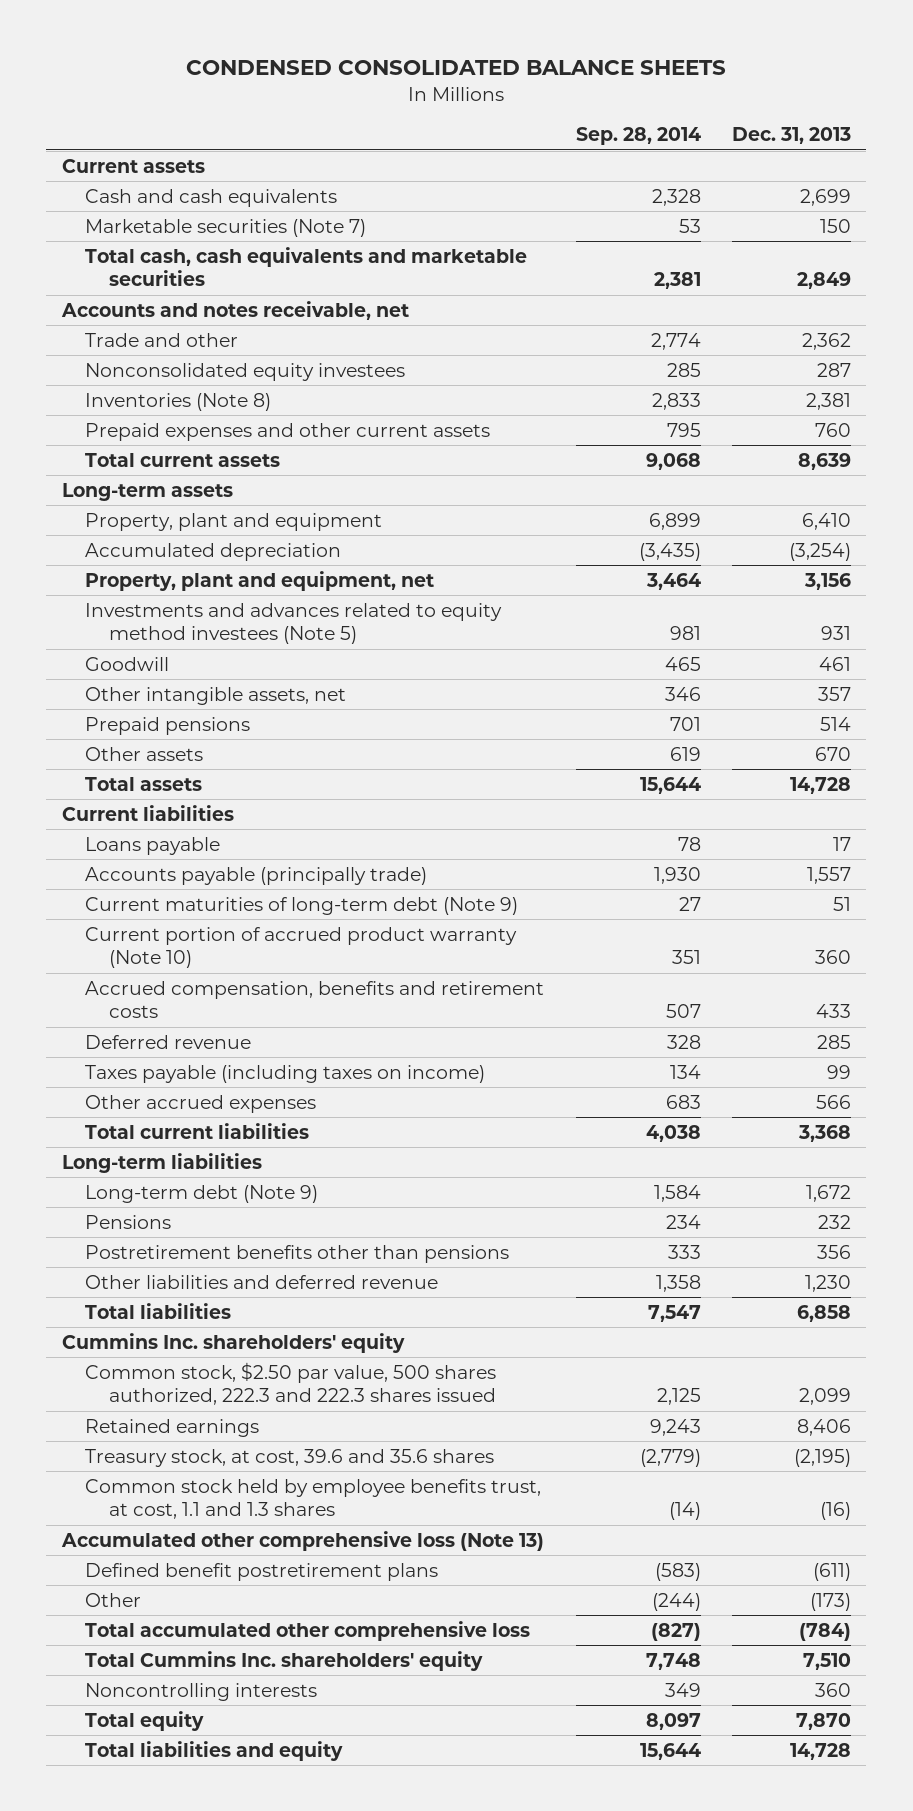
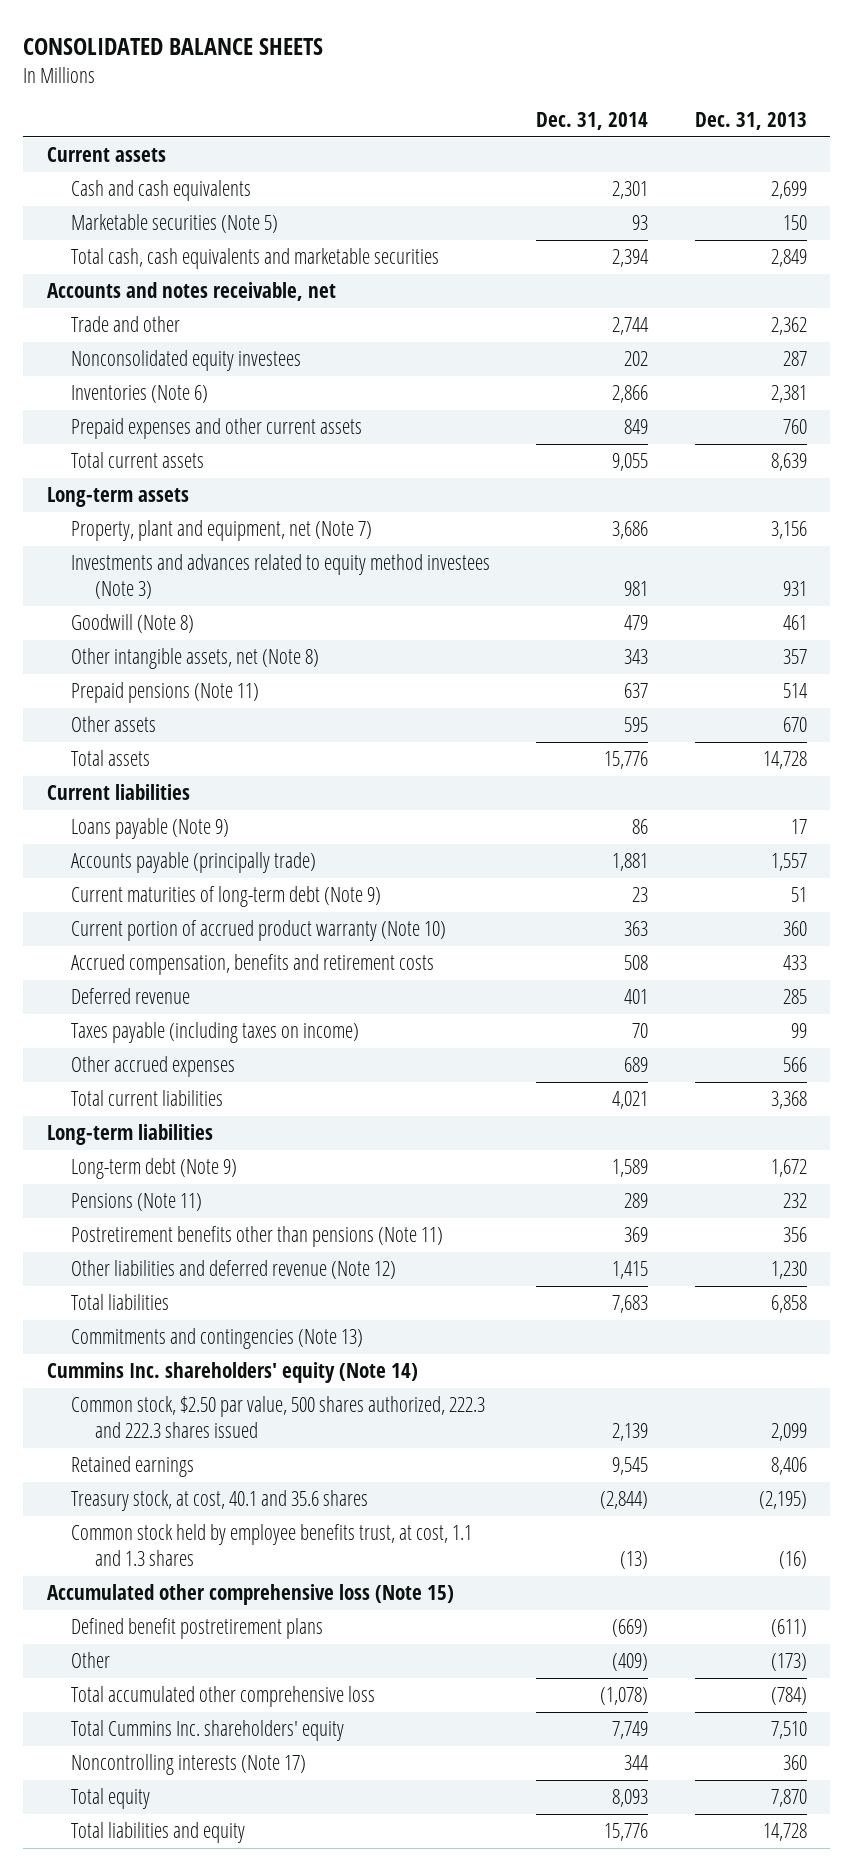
- CONDENSED CONSOLIDATED BALANCE SHEETS
+ CONSOLIDATED BALANCE SHEETS
- | Sep. 28, 2014 | Dec. 31, 2013
+ | Dec. 31, 2014 | Dec. 31, 2013
- Marketable securities (Note 7) | 53 | 150
+ Marketable securities (Note 5) | 93 | 150
- Inventories (Note 8) | 2,833 | 2,381
+ Inventories (Note 6) | 2,866 | 2,381
- Property, plant and equipment | 6,899 | 6,410
- Accumulated depreciation | (3,435) | (3,254)
- Property, plant and equipment, net | 3,464 | 3,156
- Investments and advances related to equity method investees (Note 5) | 981 | 931
- Goodwill | 465 | 461
- Other intangible assets, net | 346 | 357
- Prepaid pensions | 701 | 514
+ Property, plant and equipment, net (Note 7) | 3,686 | 3,156
+ Investments and advances related to equity method investees (Note 3) | 981 | 931
+ Goodwill (Note 8) | 479 | 461
+ Other intangible assets, net (Note 8) | 343 | 357
+ Prepaid pensions (Note 11) | 637 | 514
- Loans payable | 78 | 17
+ Loans payable (Note 9) | 86 | 17
- Pensions | 234 | 232
- Postretirement benefits other than pensions | 333 | 356
- Other liabilities and deferred revenue | 1,358 | 1,230
+ Pensions (Note 11) | 289 | 232
+ Postretirement benefits other than pensions (Note 11) | 369 | 356
+ Other liabilities and deferred revenue (Note 12) | 1,415 | 1,230
- Cummins Inc. shareholders' equity
+ Commitments and contingencies (Note 13)
+ Cummins Inc. shareholders' equity (Note 14)
- Treasury stock, at cost, 39.6 and 35.6 shares | (2,779) | (2,195)
+ Treasury stock, at cost, 40.1 and 35.6 shares | (2,844) | (2,195)
- Accumulated other comprehensive loss (Note 13)
+ Accumulated other comprehensive loss (Note 15)
- Noncontrolling interests | 349 | 360
+ Noncontrolling interests (Note 17) | 344 | 360

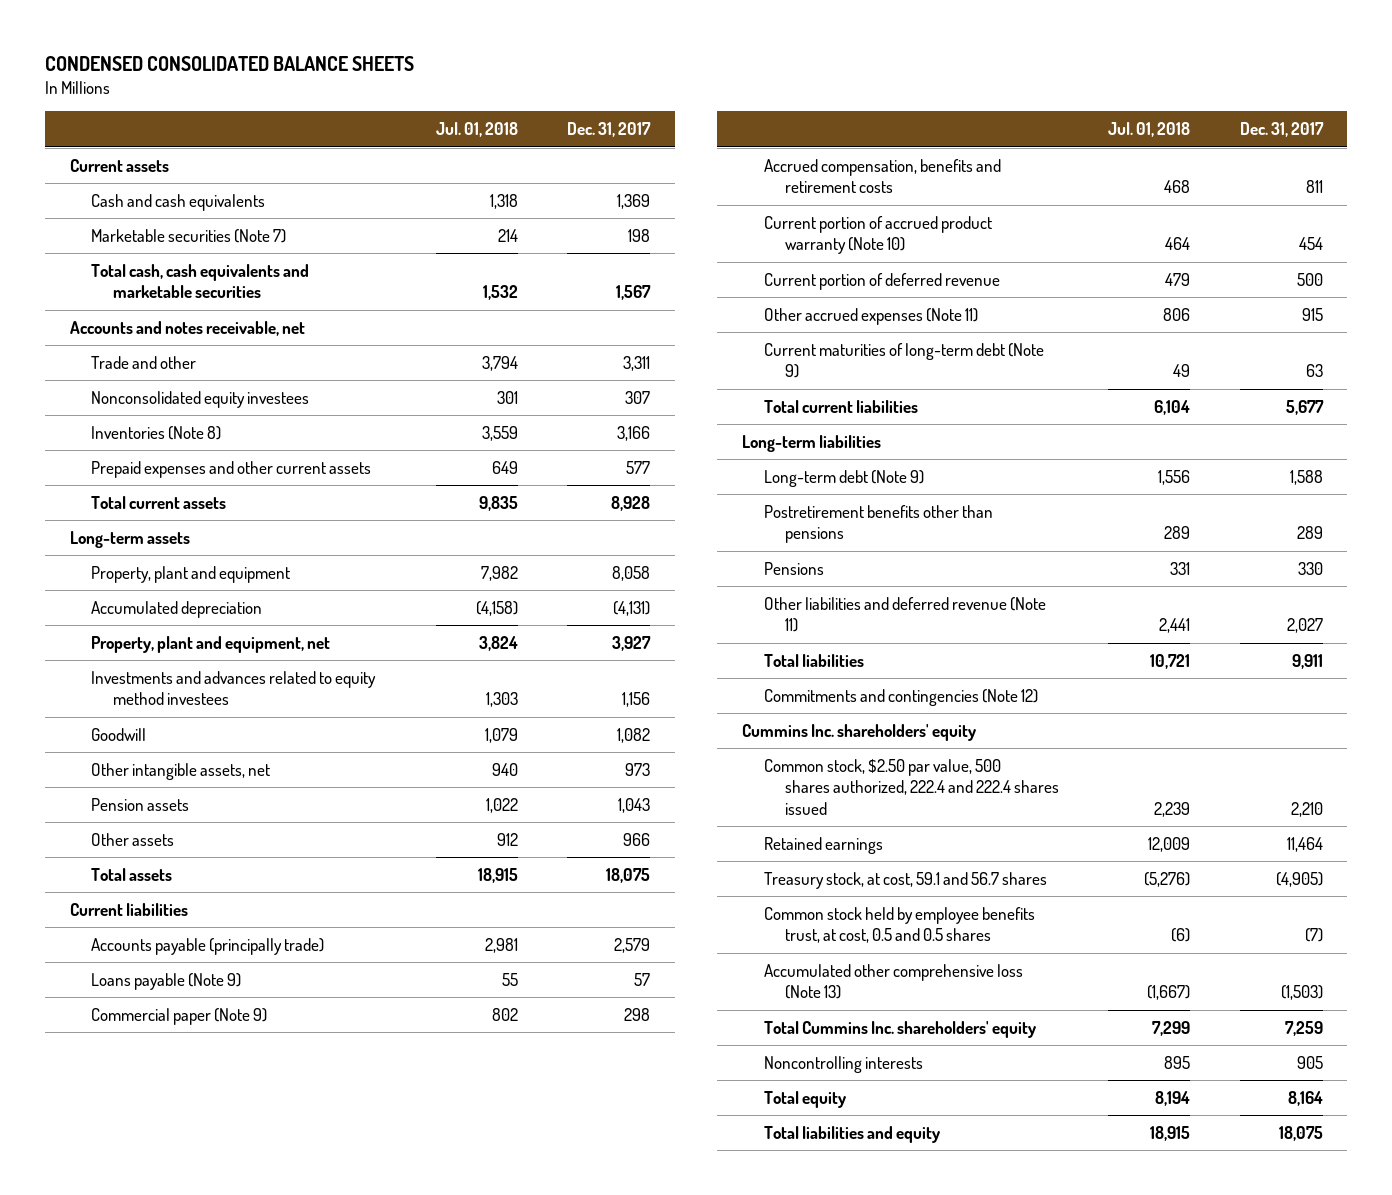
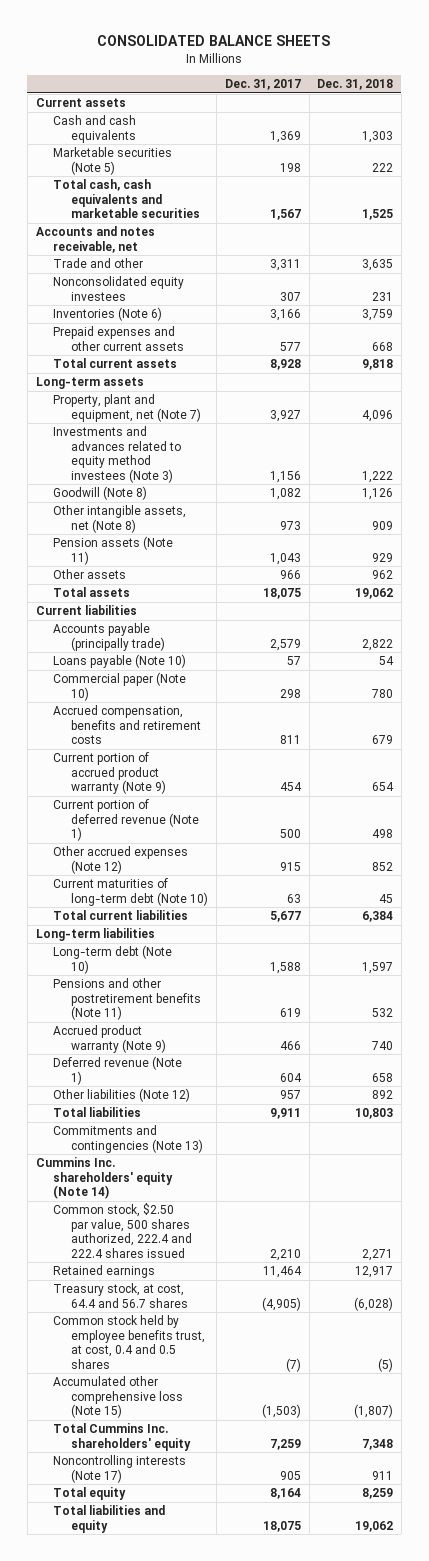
- CONDENSED CONSOLIDATED BALANCE SHEETS
+ CONSOLIDATED BALANCE SHEETS
- | Jul. 01, 2018 | Dec. 31, 2017
+ | Dec. 31, 2017 | Dec. 31, 2018
- Marketable securities (Note 7) | 214 | 198
+ Marketable securities (Note 5) | 198 | 222
- Inventories (Note 8) | 3,559 | 3,166
+ Inventories (Note 6) | 3,166 | 3,759
- Property, plant and equipment | 7,982 | 8,058
- Accumulated depreciation | (4,158) | (4,131)
- Property, plant and equipment, net | 3,824 | 3,927
- Investments and advances related to equity method investees | 1,303 | 1,156
- Goodwill | 1,079 | 1,082
- Other intangible assets, net | 940 | 973
- Pension assets | 1,022 | 1,043
+ Property, plant and equipment, net (Note 7) | 3,927 | 4,096
+ Investments and advances related to equity method investees (Note 3) | 1,156 | 1,222
+ Goodwill (Note 8) | 1,082 | 1,126
+ Other intangible assets, net (Note 8) | 973 | 909
+ Pension assets (Note 11) | 1,043 | 929
- Loans payable (Note 9) | 55 | 57
- Commercial paper (Note 9) | 802 | 298
+ Loans payable (Note 10) | 57 | 54
+ Commercial paper (Note 10) | 298 | 780
- Current portion of accrued product warranty (Note 10) | 464 | 454
- Current portion of deferred revenue | 479 | 500
- Other accrued expenses (Note 11) | 806 | 915
- Current maturities of long-term debt (Note 9) | 49 | 63
+ Current portion of accrued product warranty (Note 9) | 454 | 654
+ Current portion of deferred revenue (Note 1) | 500 | 498
+ Other accrued expenses (Note 12) | 915 | 852
+ Current maturities of long-term debt (Note 10) | 63 | 45
- Long-term debt (Note 9) | 1,556 | 1,588
- Postretirement benefits other than pensions | 289 | 289
- Pensions | 331 | 330
- Other liabilities and deferred revenue (Note 11) | 2,441 | 2,027
+ Long-term debt (Note 10) | 1,588 | 1,597
+ Pensions and other postretirement benefits (Note 11) | 619 | 532
+ Accrued product warranty (Note 9) | 466 | 740
+ Deferred revenue (Note 1) | 604 | 658
+ Other liabilities (Note 12) | 957 | 892
- Commitments and contingencies (Note 12)
- Cummins Inc. shareholders' equity
+ Commitments and contingencies (Note 13)
+ Cummins Inc. shareholders' equity (Note 14)
- Treasury stock, at cost, 59.1 and 56.7 shares | (5,276) | (4,905)
- Common stock held by employee benefits trust, at cost, 0.5 and 0.5 shares | (6) | (7)
- Accumulated other comprehensive loss (Note 13) | (1,667) | (1,503)
+ Treasury stock, at cost, 64.4 and 56.7 shares | (4,905) | (6,028)
+ Common stock held by employee benefits trust, at cost, 0.4 and 0.5 shares | (7) | (5)
+ Accumulated other comprehensive loss (Note 15) | (1,503) | (1,807)
- Noncontrolling interests | 895 | 905
+ Noncontrolling interests (Note 17) | 905 | 911

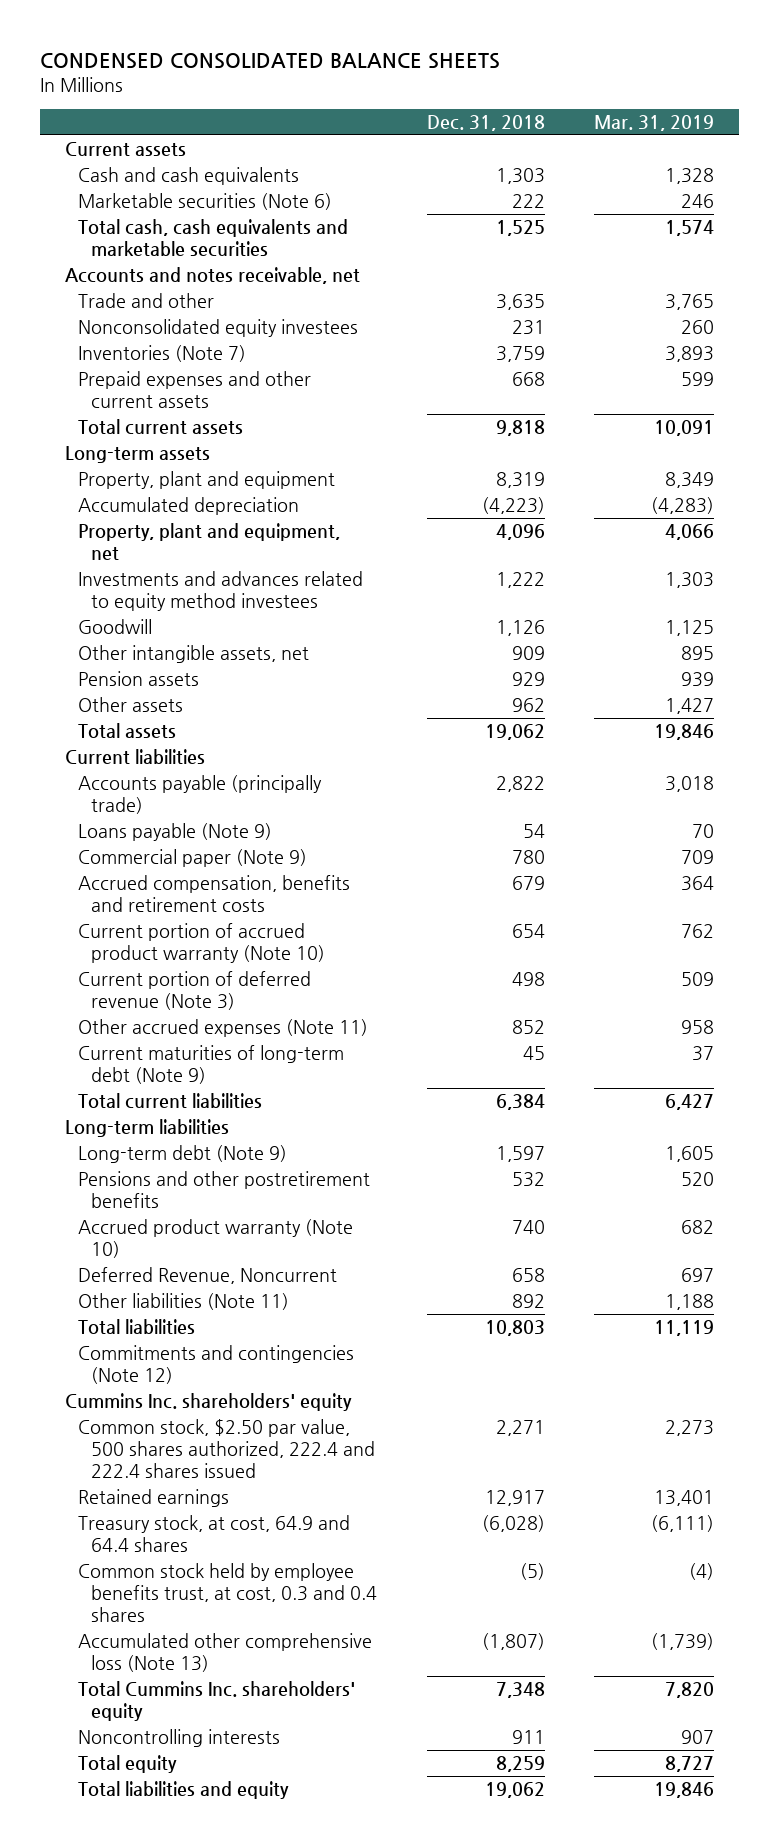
- CONSOLIDATED BALANCE SHEETS
+ CONDENSED CONSOLIDATED BALANCE SHEETS
- | Dec. 31, 2017 | Dec. 31, 2018
+ | Dec. 31, 2018 | Mar. 31, 2019
- Marketable securities (Note 5) | 198 | 222
+ Marketable securities (Note 6) | 222 | 246
- Inventories (Note 6) | 3,166 | 3,759
+ Inventories (Note 7) | 3,759 | 3,893
- Property, plant and equipment, net (Note 7) | 3,927 | 4,096
- Investments and advances related to equity method investees (Note 3) | 1,156 | 1,222
- Goodwill (Note 8) | 1,082 | 1,126
- Other intangible assets, net (Note 8) | 973 | 909
- Pension assets (Note 11) | 1,043 | 929
+ Property, plant and equipment | 8,319 | 8,349
+ Accumulated depreciation | (4,223) | (4,283)
+ Property, plant and equipment, net | 4,096 | 4,066
+ Investments and advances related to equity method investees | 1,222 | 1,303
+ Goodwill | 1,126 | 1,125
+ Other intangible assets, net | 909 | 895
+ Pension assets | 929 | 939
- Loans payable (Note 10) | 57 | 54
- Commercial paper (Note 10) | 298 | 780
+ Loans payable (Note 9) | 54 | 70
+ Commercial paper (Note 9) | 780 | 709
- Current portion of accrued product warranty (Note 9) | 454 | 654
- Current portion of deferred revenue (Note 1) | 500 | 498
- Other accrued expenses (Note 12) | 915 | 852
- Current maturities of long-term debt (Note 10) | 63 | 45
+ Current portion of accrued product warranty (Note 10) | 654 | 762
+ Current portion of deferred revenue (Note 3) | 498 | 509
+ Other accrued expenses (Note 11) | 852 | 958
+ Current maturities of long-term debt (Note 9) | 45 | 37
- Long-term debt (Note 10) | 1,588 | 1,597
- Pensions and other postretirement benefits (Note 11) | 619 | 532
- Accrued product warranty (Note 9) | 466 | 740
- Deferred revenue (Note 1) | 604 | 658
- Other liabilities (Note 12) | 957 | 892
+ Long-term debt (Note 9) | 1,597 | 1,605
+ Pensions and other postretirement benefits | 532 | 520
+ Accrued product warranty (Note 10) | 740 | 682
+ Deferred Revenue, Noncurrent | 658 | 697
+ Other liabilities (Note 11) | 892 | 1,188
- Commitments and contingencies (Note 13)
- Cummins Inc. shareholders' equity (Note 14)
+ Commitments and contingencies (Note 12)
+ Cummins Inc. shareholders' equity
- Treasury stock, at cost, 64.4 and 56.7 shares | (4,905) | (6,028)
- Common stock held by employee benefits trust, at cost, 0.4 and 0.5 shares | (7) | (5)
- Accumulated other comprehensive loss (Note 15) | (1,503) | (1,807)
+ Treasury stock, at cost, 64.9 and 64.4 shares | (6,028) | (6,111)
+ Common stock held by employee benefits trust, at cost, 0.3 and 0.4 shares | (5) | (4)
+ Accumulated other comprehensive loss (Note 13) | (1,807) | (1,739)
- Noncontrolling interests (Note 17) | 905 | 911
+ Noncontrolling interests | 911 | 907

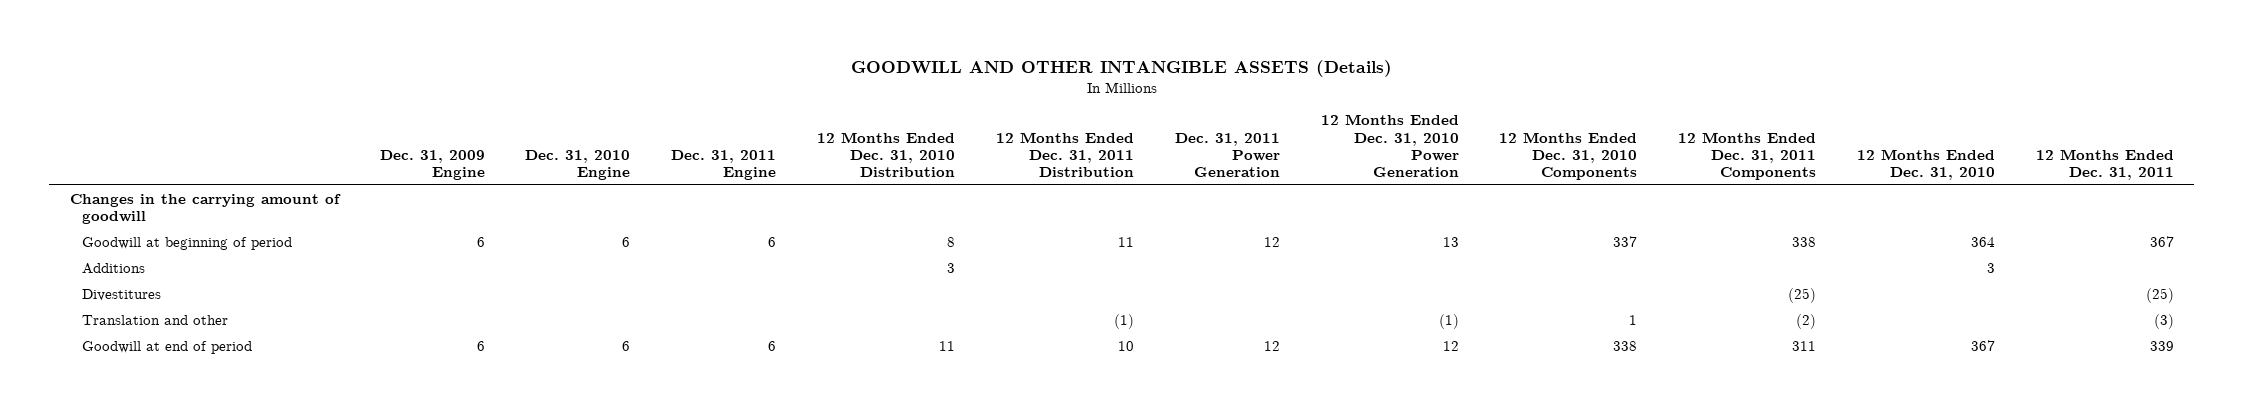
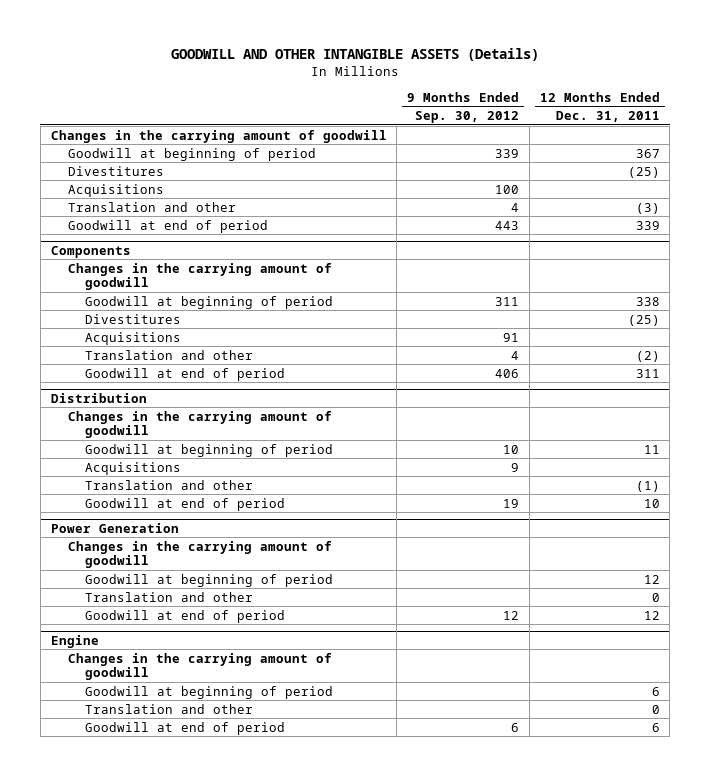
- | Dec. 31, 2009 Engine | Dec. 31, 2010 Engine | Dec. 31, 2011 Engine | 12 Months Ended Dec. 31, 2010 Distribution | 12 Months Ended Dec. 31, 2011 Distribution | Dec. 31, 2011 Power Generation | 12 Months Ended Dec. 31, 2010 Power Generation | 12 Months Ended Dec. 31, 2010 Components | 12 Months Ended Dec. 31, 2011 Components | 12 Months Ended Dec. 31, 2010 | 12 Months Ended Dec. 31, 2011
+ | 9 Months Ended Sep. 30, 2012 | 12 Months Ended Dec. 31, 2011
- Additions | | | | 3 | | | | | | 3 |
+ Acquisitions | 100 |
+ Components
+ Changes in the carrying amount of goodwill
+ Goodwill at beginning of period | 311 | 338
+ Divestitures | | (25)
+ Acquisitions | 91 |
+ Translation and other | 4 | (2)
+ Goodwill at end of period | 406 | 311
+ Distribution
+ Changes in the carrying amount of goodwill
+ Goodwill at beginning of period | 10 | 11
+ Acquisitions | 9 |
+ Translation and other | | (1)
+ Goodwill at end of period | 19 | 10
+ Power Generation
+ Changes in the carrying amount of goodwill
+ Goodwill at beginning of period | | 12
+ Translation and other | | 0
+ Goodwill at end of period | 12 | 12
+ Engine
+ Changes in the carrying amount of goodwill
+ Goodwill at beginning of period | | 6
+ Translation and other | | 0
+ Goodwill at end of period | 6 | 6

